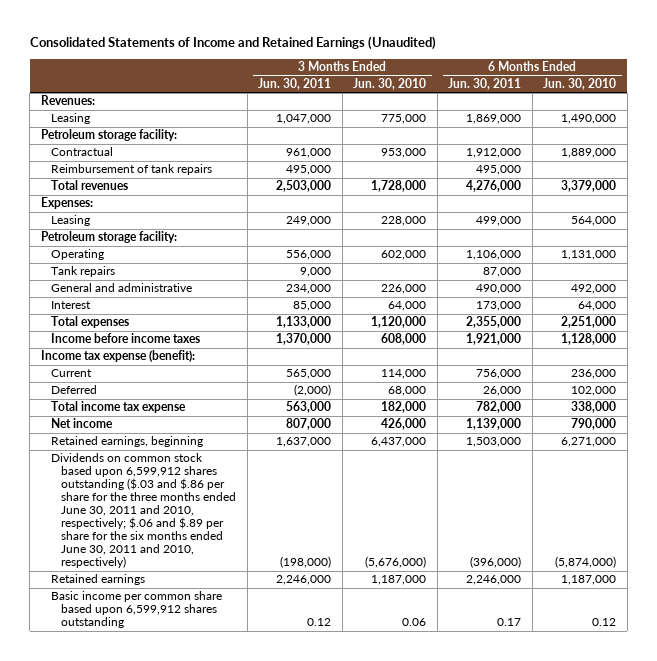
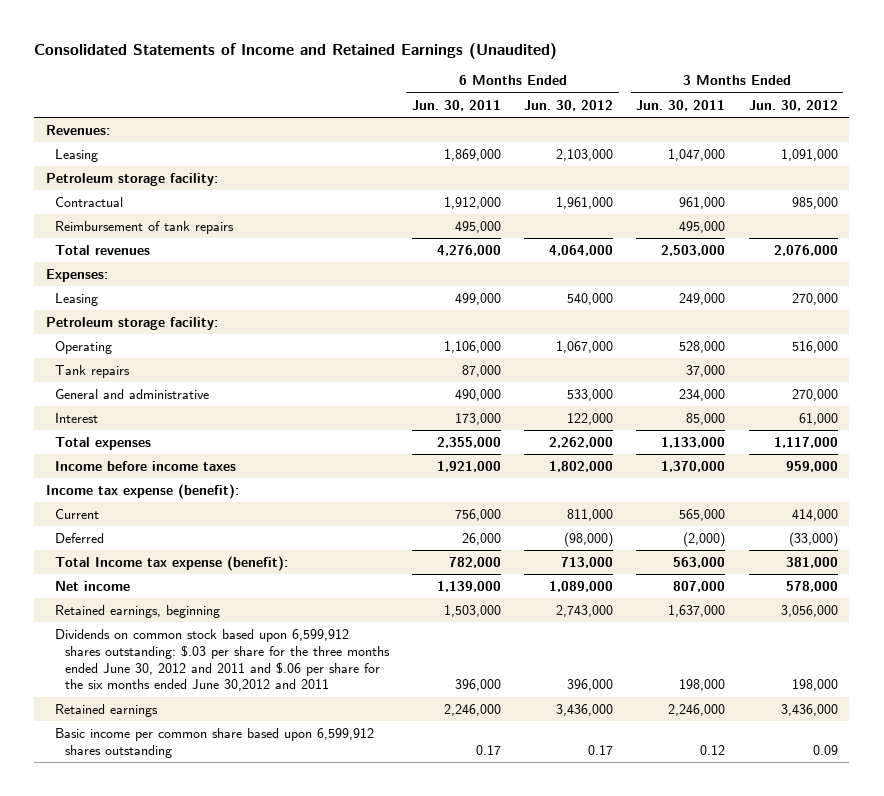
- | 3 Months Ended Jun. 30, 2011 | 3 Months Ended Jun. 30, 2010 | 6 Months Ended Jun. 30, 2011 | 6 Months Ended Jun. 30, 2010
+ | 6 Months Ended Jun. 30, 2011 | 6 Months Ended Jun. 30, 2012 | 3 Months Ended Jun. 30, 2011 | 3 Months Ended Jun. 30, 2012
- Operating | 556,000 | 602,000 | 1,106,000 | 1,131,000
- Tank repairs | 9,000 | | 87,000 |
+ Operating | 1,106,000 | 1,067,000 | 528,000 | 516,000
+ Tank repairs | 87,000 | | 37,000 |
- Total income tax expense | 563,000 | 182,000 | 782,000 | 338,000
+ Total Income tax expense (benefit): | 782,000 | 713,000 | 563,000 | 381,000
- Dividends on common stock based upon 6,599,912 shares outstanding ($.03 and $.86 per share for the three months ended June 30, 2011 and 2010, respectively; $.06 and $.89 per share for the six months ended June 30, 2011 and 2010, respectively) | (198,000) | (5,676,000) | (396,000) | (5,874,000)
+ Dividends on common stock based upon 6,599,912 shares outstanding: $.03 per share for the three months ended June 30, 2012 and 2011 and $.06 per share for the six months ended June 30,2012 and 2011 | 396,000 | 396,000 | 198,000 | 198,000

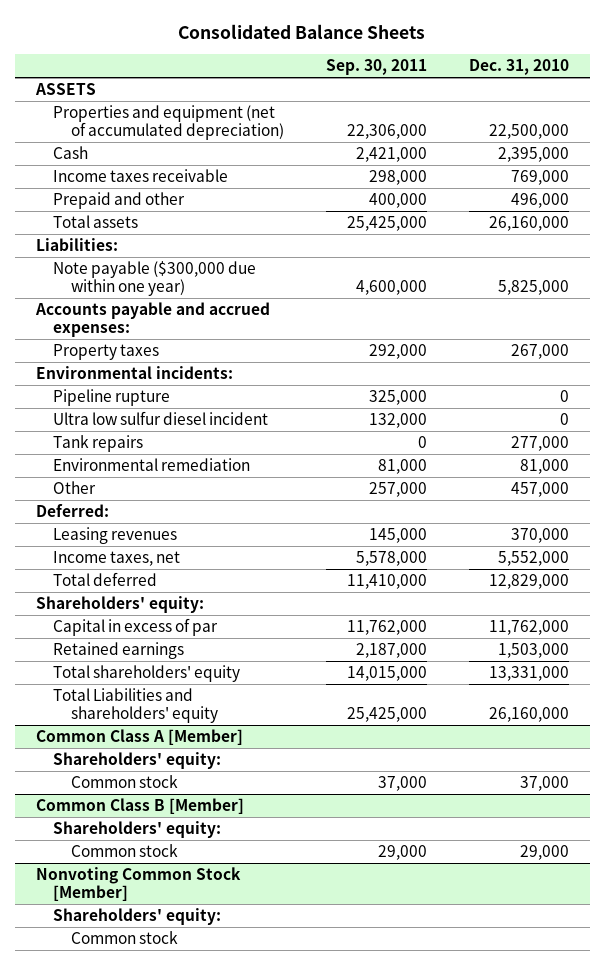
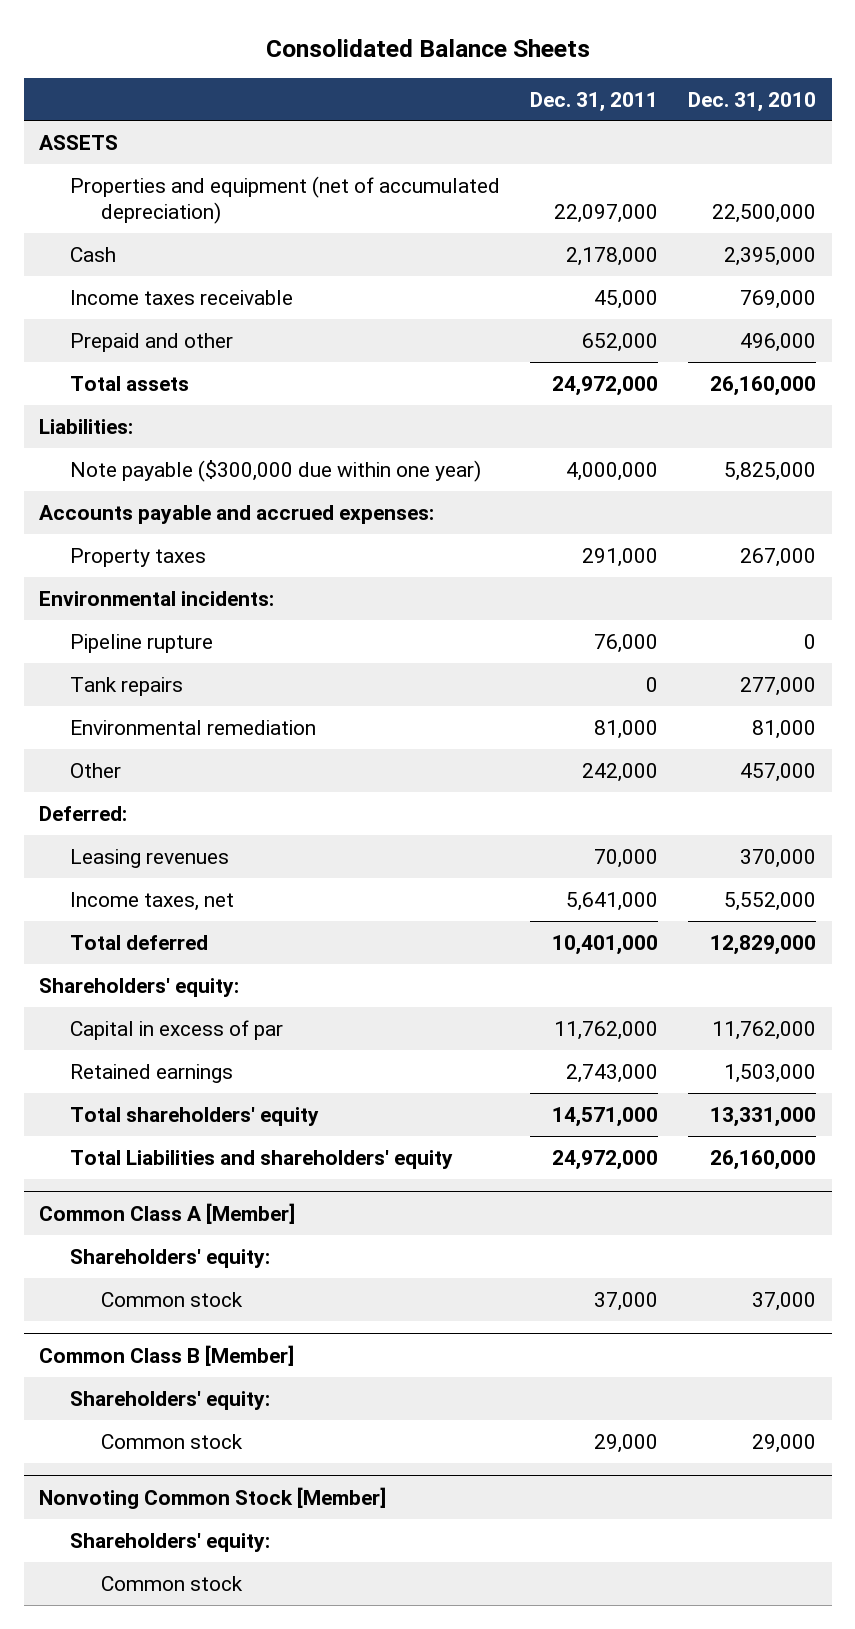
- | Sep. 30, 2011 | Dec. 31, 2010
+ | Dec. 31, 2011 | Dec. 31, 2010
- Ultra low sulfur diesel incident | 132,000 | 0

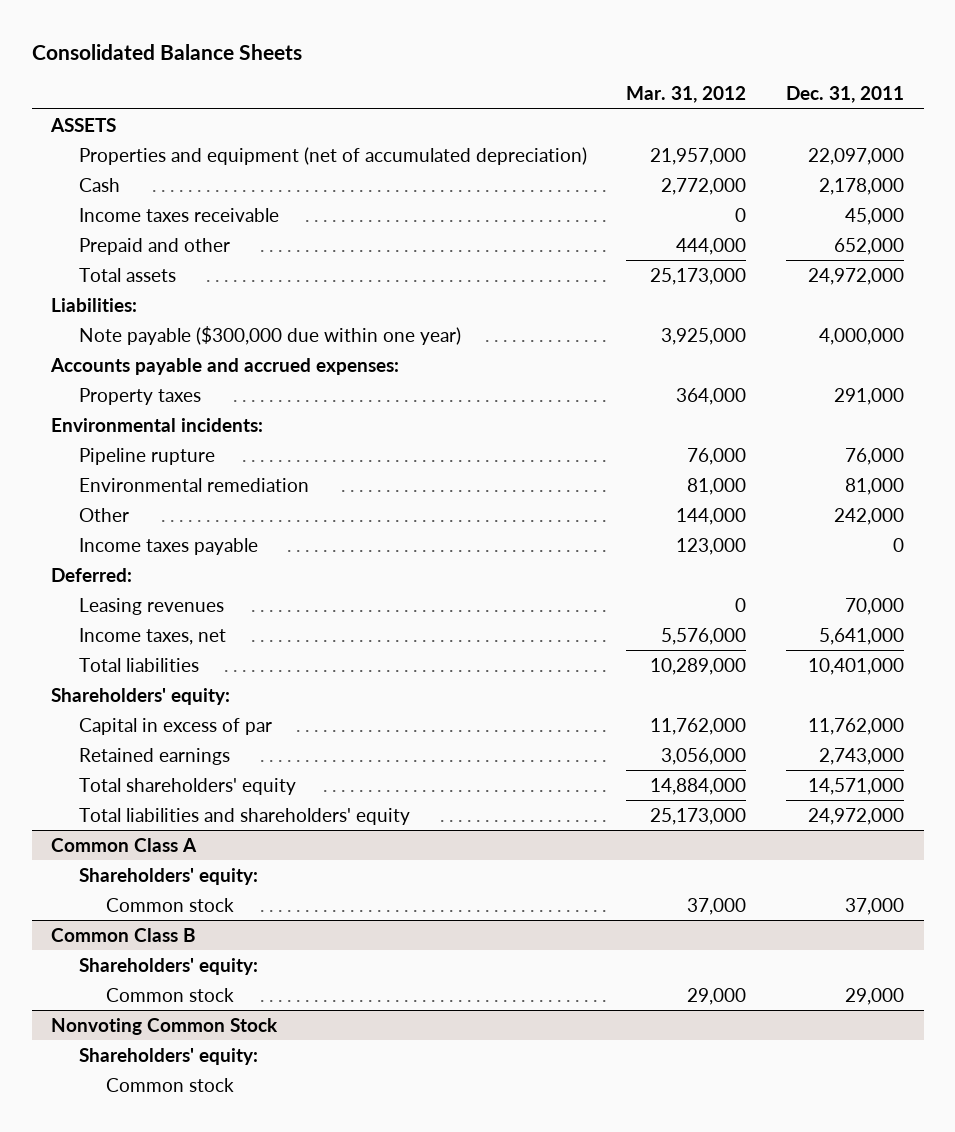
- | Dec. 31, 2011 | Dec. 31, 2010
+ | Mar. 31, 2012 | Dec. 31, 2011
- Tank repairs | 0 | 277,000
+ Income taxes payable | 123,000 | 0
- Total deferred | 10,401,000 | 12,829,000
+ Total liabilities | 10,289,000 | 10,401,000
- Total Liabilities and shareholders' equity | 24,972,000 | 26,160,000
- Common Class A [Member]
+ Total liabilities and shareholders' equity | 25,173,000 | 24,972,000
+ Common Class A
- Common Class B [Member]
+ Common Class B
- Nonvoting Common Stock [Member]
+ Nonvoting Common Stock

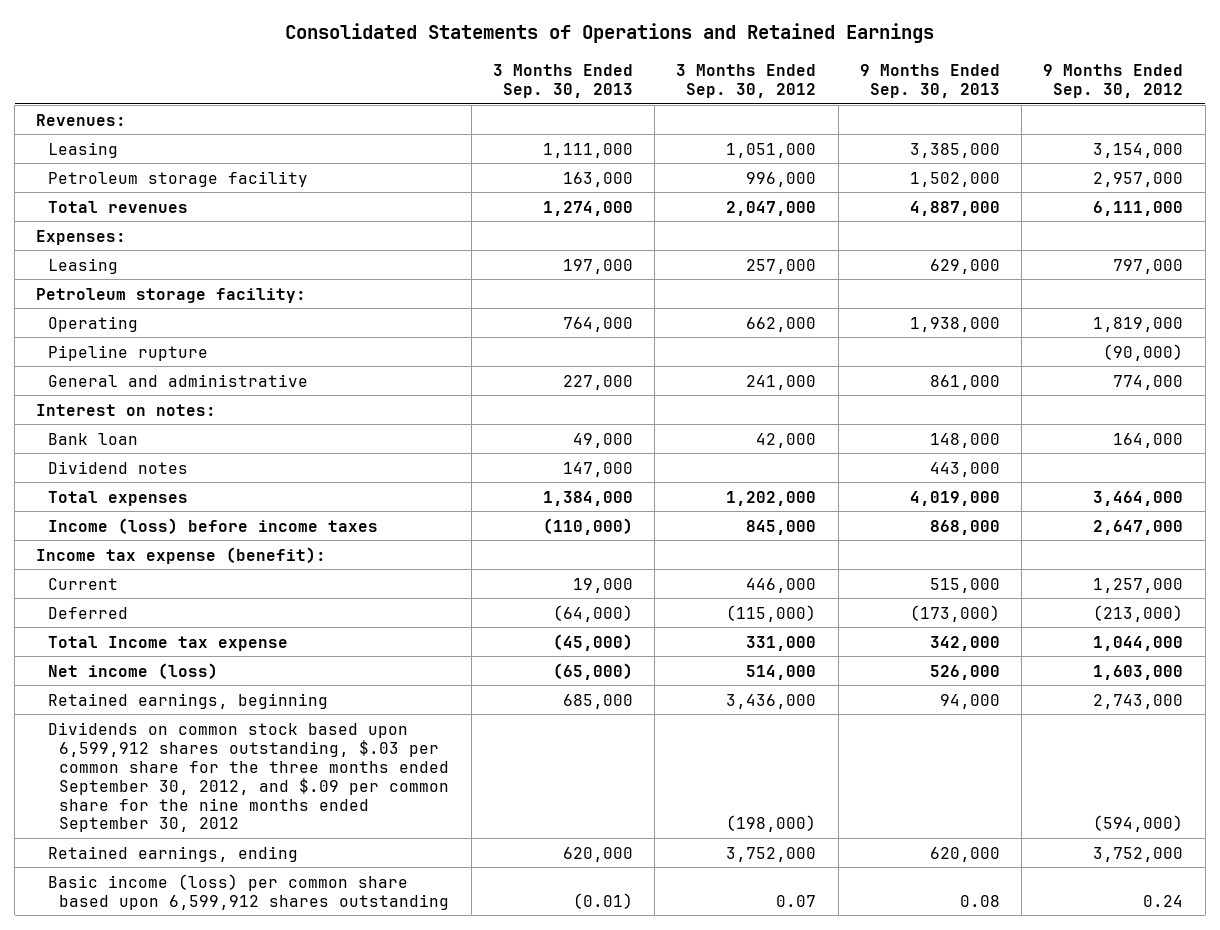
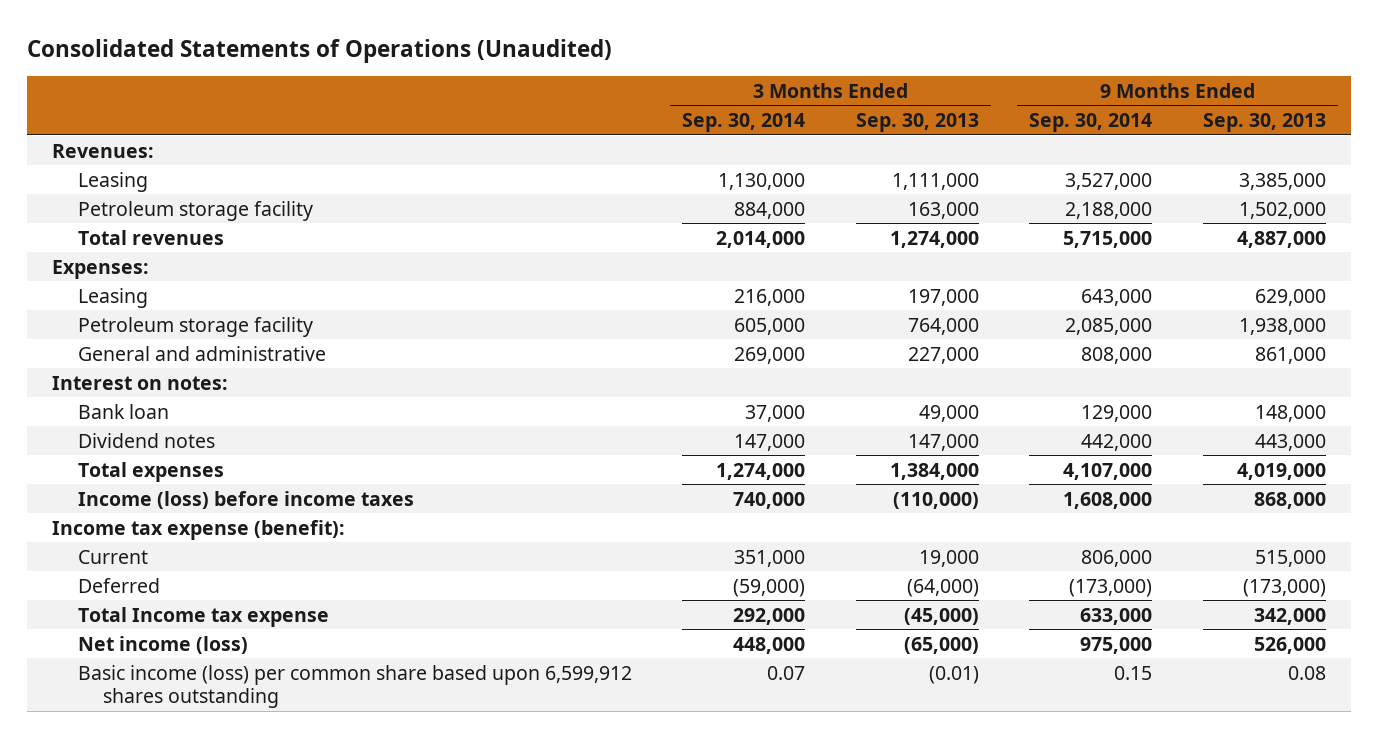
- Consolidated Statements of Operations and Retained Earnings
+ Consolidated Statements of Operations (Unaudited)
- | 3 Months Ended Sep. 30, 2013 | 3 Months Ended Sep. 30, 2012 | 9 Months Ended Sep. 30, 2013 | 9 Months Ended Sep. 30, 2012
+ | 3 Months Ended Sep. 30, 2014 | 3 Months Ended Sep. 30, 2013 | 9 Months Ended Sep. 30, 2014 | 9 Months Ended Sep. 30, 2013
- Petroleum storage facility:
- Operating | 764,000 | 662,000 | 1,938,000 | 1,819,000
- Pipeline rupture | | | | (90,000)
+ Petroleum storage facility | 605,000 | 764,000 | 2,085,000 | 1,938,000
- Retained earnings, beginning | 685,000 | 3,436,000 | 94,000 | 2,743,000
- Dividends on common stock based upon 6,599,912 shares outstanding, $.03 per common share for the three months ended September 30, 2012, and $.09 per common share for the nine months ended September 30, 2012 | | (198,000) | | (594,000)
- Retained earnings, ending | 620,000 | 3,752,000 | 620,000 | 3,752,000

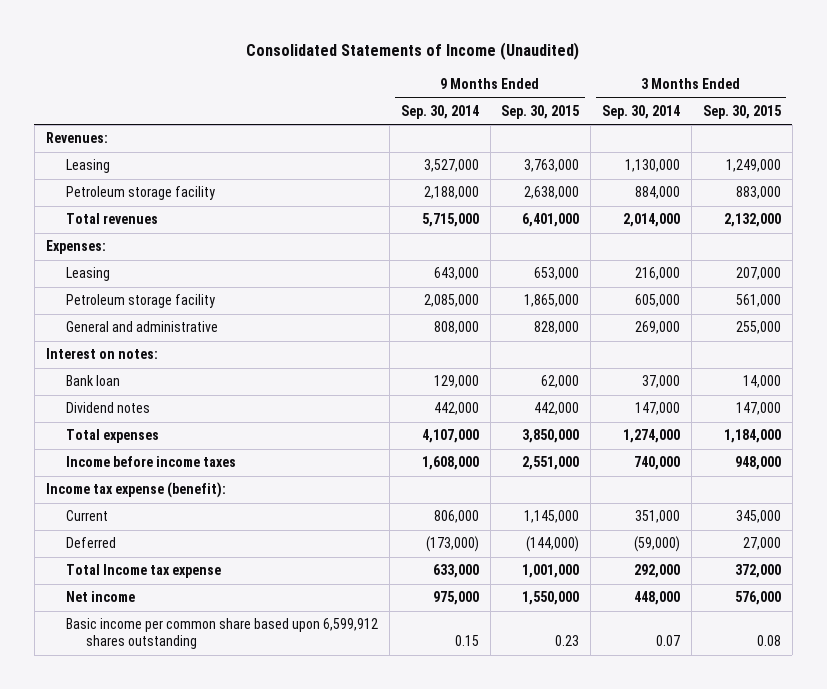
- Consolidated Statements of Operations (Unaudited)
+ Consolidated Statements of Income (Unaudited)
- | 3 Months Ended Sep. 30, 2014 | 3 Months Ended Sep. 30, 2013 | 9 Months Ended Sep. 30, 2014 | 9 Months Ended Sep. 30, 2013
+ | 9 Months Ended Sep. 30, 2014 | 9 Months Ended Sep. 30, 2015 | 3 Months Ended Sep. 30, 2014 | 3 Months Ended Sep. 30, 2015
- Income (loss) before income taxes | 740,000 | (110,000) | 1,608,000 | 868,000
+ Income before income taxes | 1,608,000 | 2,551,000 | 740,000 | 948,000
- Net income (loss) | 448,000 | (65,000) | 975,000 | 526,000
- Basic income (loss) per common share based upon 6,599,912 shares outstanding | 0.07 | (0.01) | 0.15 | 0.08
+ Net income | 975,000 | 1,550,000 | 448,000 | 576,000
+ Basic income per common share based upon 6,599,912 shares outstanding | 0.15 | 0.23 | 0.07 | 0.08

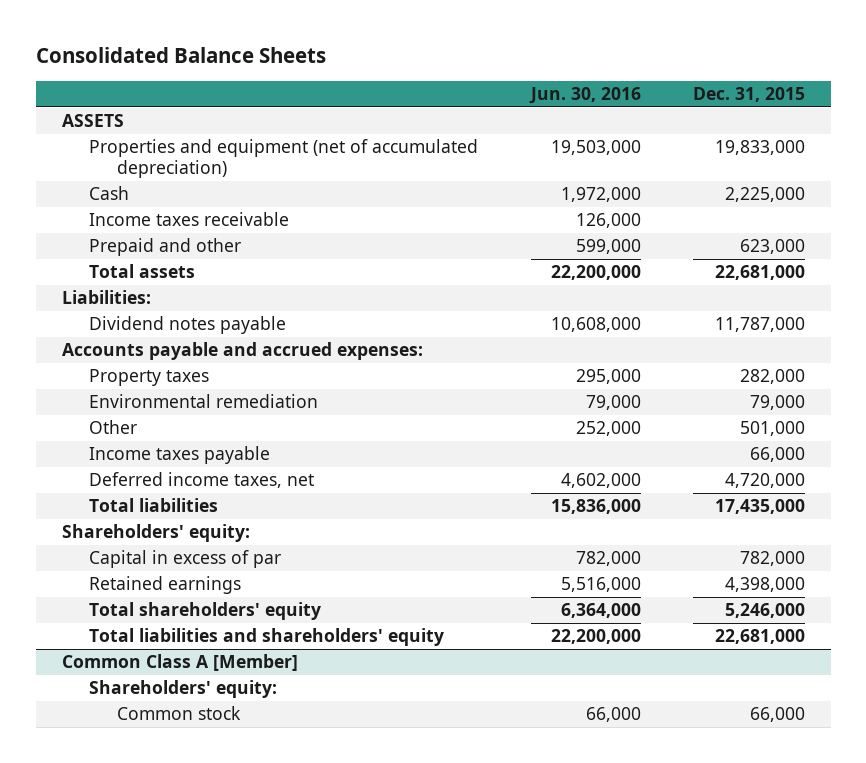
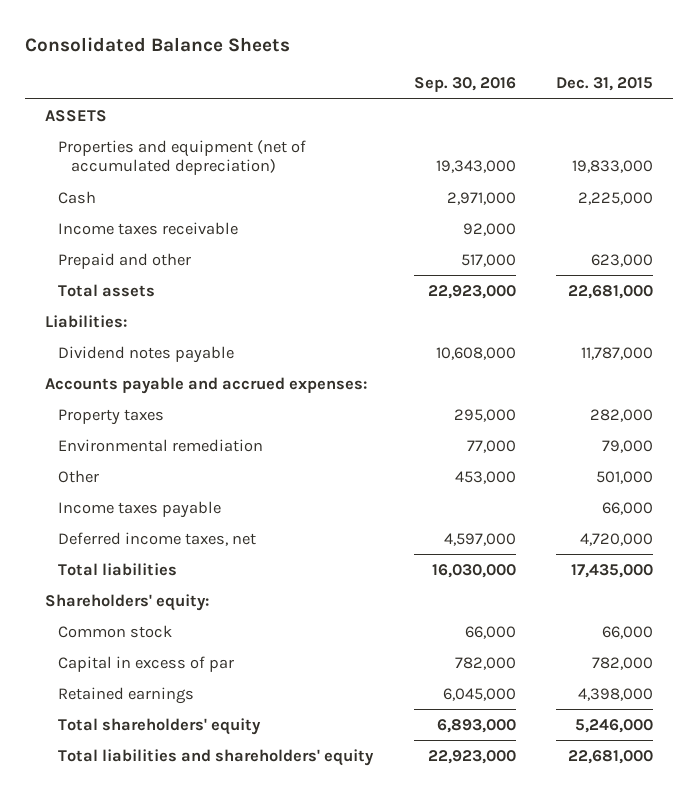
- | Jun. 30, 2016 | Dec. 31, 2015
+ | Sep. 30, 2016 | Dec. 31, 2015
+ Common stock | 66,000 | 66,000
- Common Class A [Member]
- Shareholders' equity:
- Common stock | 66,000 | 66,000

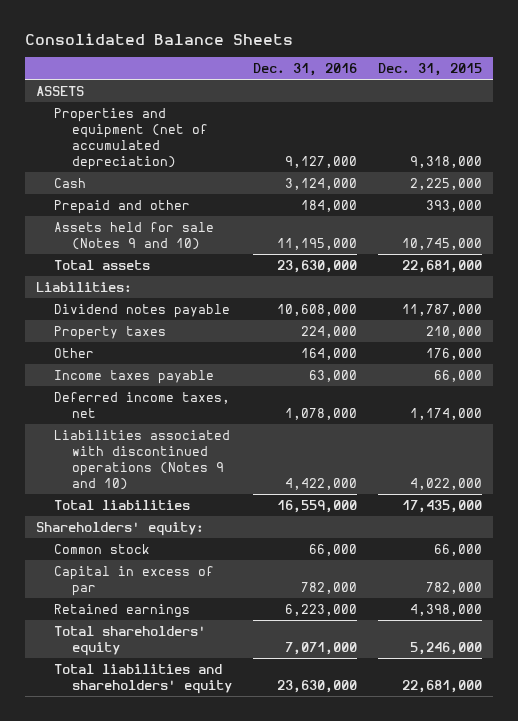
- | Sep. 30, 2016 | Dec. 31, 2015
+ | Dec. 31, 2016 | Dec. 31, 2015
- Properties and equipment (net of accumulated depreciation) | 19,343,000 | 19,833,000
+ Properties and equipment (net of accumulated depreciation) | 9,127,000 | 9,318,000
- Income taxes receivable | 92,000 |
- Prepaid and other | 517,000 | 623,000
+ Prepaid and other | 184,000 | 393,000
+ Assets held for sale (Notes 9 and 10) | 11,195,000 | 10,745,000
- Accounts payable and accrued expenses:
- Property taxes | 295,000 | 282,000
- Environmental remediation | 77,000 | 79,000
- Other | 453,000 | 501,000
+ Property taxes | 224,000 | 210,000
+ Other | 164,000 | 176,000
- Deferred income taxes, net | 4,597,000 | 4,720,000
+ Deferred income taxes, net | 1,078,000 | 1,174,000
+ Liabilities associated with discontinued operations (Notes 9 and 10) | 4,422,000 | 4,022,000

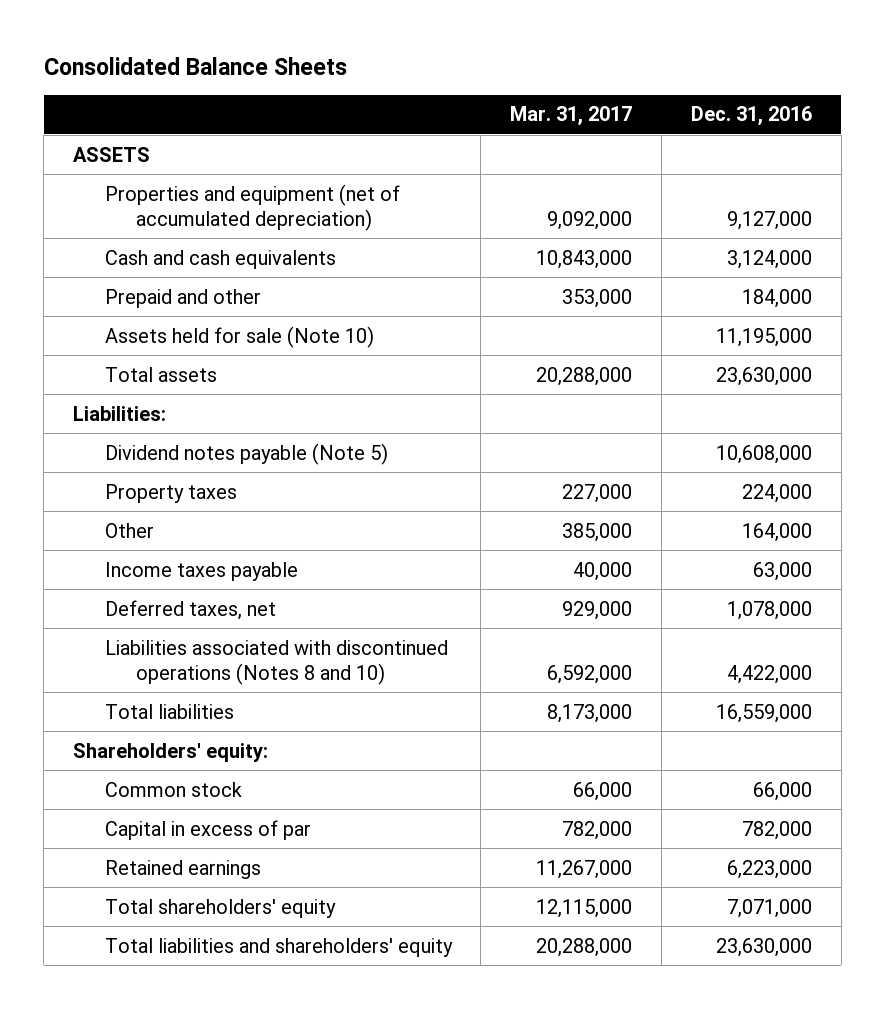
- | Dec. 31, 2016 | Dec. 31, 2015
+ | Mar. 31, 2017 | Dec. 31, 2016
- Cash | 3,124,000 | 2,225,000
+ Cash and cash equivalents | 10,843,000 | 3,124,000
- Assets held for sale (Notes 9 and 10) | 11,195,000 | 10,745,000
+ Assets held for sale (Note 10) | | 11,195,000
- Dividend notes payable | 10,608,000 | 11,787,000
+ Dividend notes payable (Note 5) | | 10,608,000
- Deferred income taxes, net | 1,078,000 | 1,174,000
- Liabilities associated with discontinued operations (Notes 9 and 10) | 4,422,000 | 4,022,000
+ Deferred taxes, net | 929,000 | 1,078,000
+ Liabilities associated with discontinued operations (Notes 8 and 10) | 6,592,000 | 4,422,000

